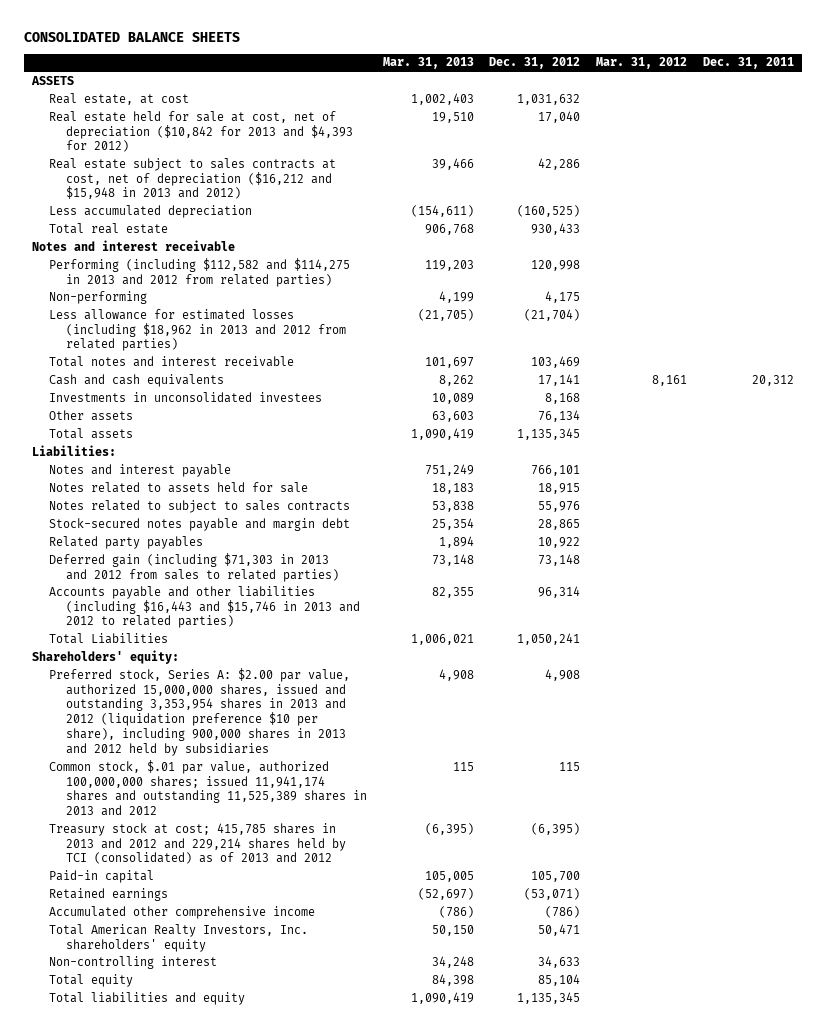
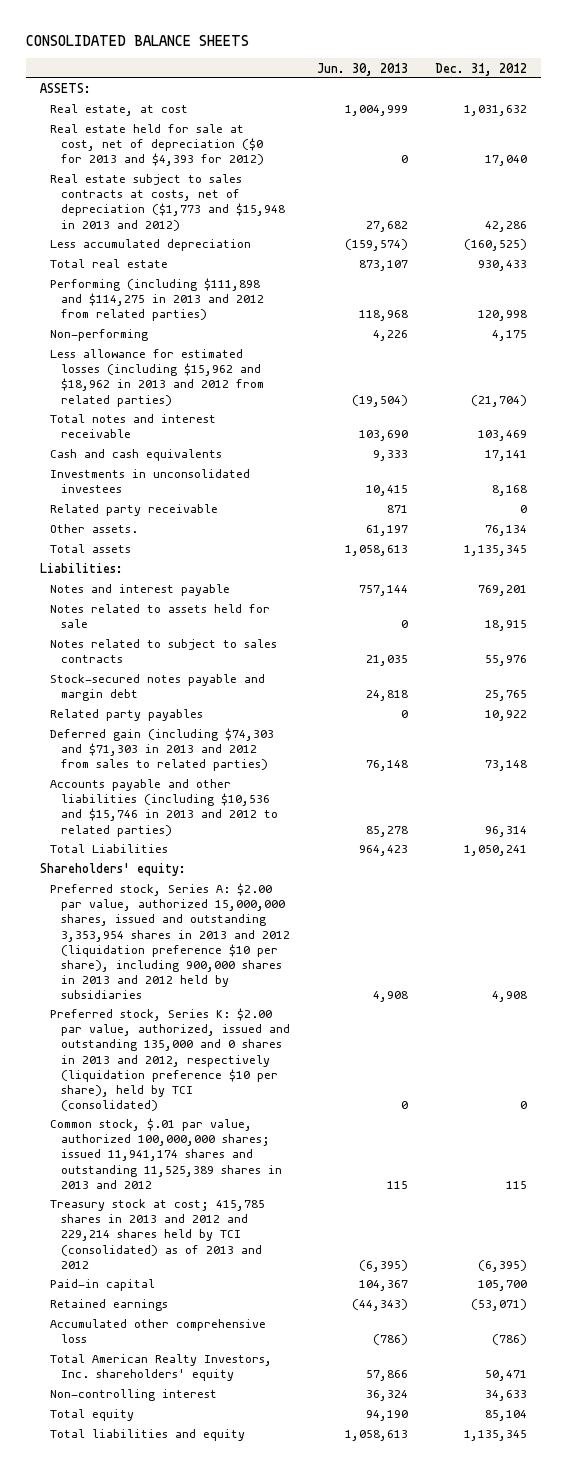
- | Mar. 31, 2013 | Dec. 31, 2012 | Mar. 31, 2012 | Dec. 31, 2011
+ | Jun. 30, 2013 | Dec. 31, 2012
- ASSETS
+ ASSETS:
- Real estate held for sale at cost, net of depreciation ($10,842 for 2013 and $4,393 for 2012) | 19,510 | 17,040 | |
- Real estate subject to sales contracts at cost, net of depreciation ($16,212 and $15,948 in 2013 and 2012) | 39,466 | 42,286 | |
+ Real estate held for sale at cost, net of depreciation ($0 for 2013 and $4,393 for 2012) | 0 | 17,040
+ Real estate subject to sales contracts at costs, net of depreciation ($1,773 and $15,948 in 2013 and 2012) | 27,682 | 42,286
- Notes and interest receivable
- Performing (including $112,582 and $114,275 in 2013 and 2012 from related parties) | 119,203 | 120,998 | |
+ Performing (including $111,898 and $114,275 in 2013 and 2012 from related parties) | 118,968 | 120,998
- Less allowance for estimated losses (including $18,962 in 2013 and 2012 from related parties) | (21,705) | (21,704) | |
+ Less allowance for estimated losses (including $15,962 and $18,962 in 2013 and 2012 from related parties) | (19,504) | (21,704)
- Other assets | 63,603 | 76,134 | |
+ Related party receivable | 871 | 0
+ Other assets. | 61,197 | 76,134
- Notes and interest payable | 751,249 | 766,101 | |
+ Notes and interest payable | 757,144 | 769,201
- Stock-secured notes payable and margin debt | 25,354 | 28,865 | |
+ Stock-secured notes payable and margin debt | 24,818 | 25,765
- Deferred gain (including $71,303 in 2013 and 2012 from sales to related parties) | 73,148 | 73,148 | |
- Accounts payable and other liabilities (including $16,443 and $15,746 in 2013 and 2012 to related parties) | 82,355 | 96,314 | |
+ Deferred gain (including $74,303 and $71,303 in 2013 and 2012 from sales to related parties) | 76,148 | 73,148
+ Accounts payable and other liabilities (including $10,536 and $15,746 in 2013 and 2012 to related parties) | 85,278 | 96,314
+ Preferred stock, Series K: $2.00 par value, authorized, issued and outstanding 135,000 and 0 shares in 2013 and 2012, respectively (liquidation preference $10 per share), held by TCI (consolidated) | 0 | 0
- Accumulated other comprehensive income | (786) | (786) | |
+ Accumulated other comprehensive loss | (786) | (786)

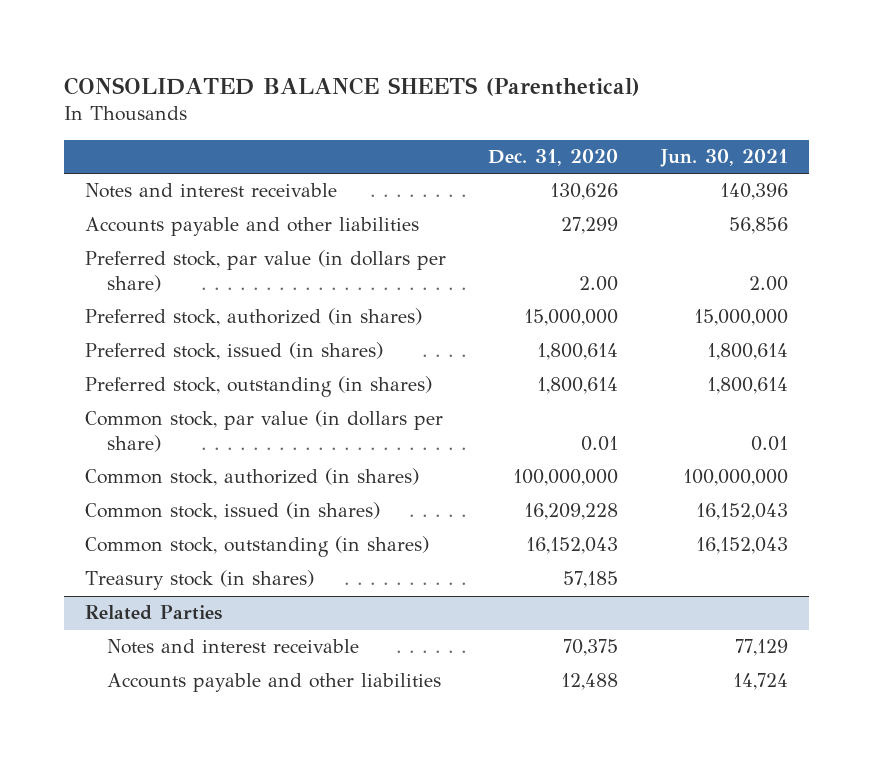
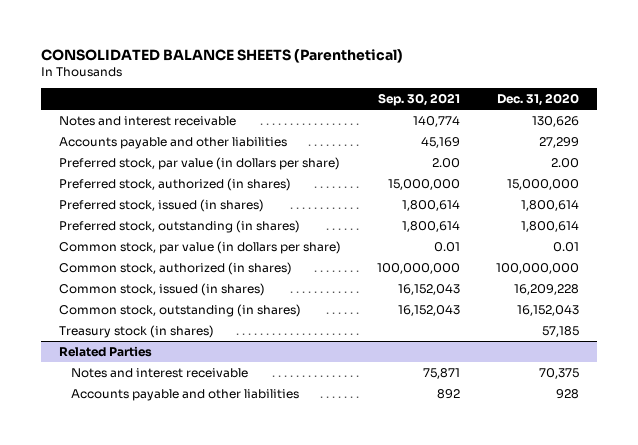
- | Dec. 31, 2020 | Jun. 30, 2021
+ | Sep. 30, 2021 | Dec. 31, 2020
@ Related Parties
- Accounts payable and other liabilities | 12,488 | 14,724
+ Accounts payable and other liabilities | 892 | 928

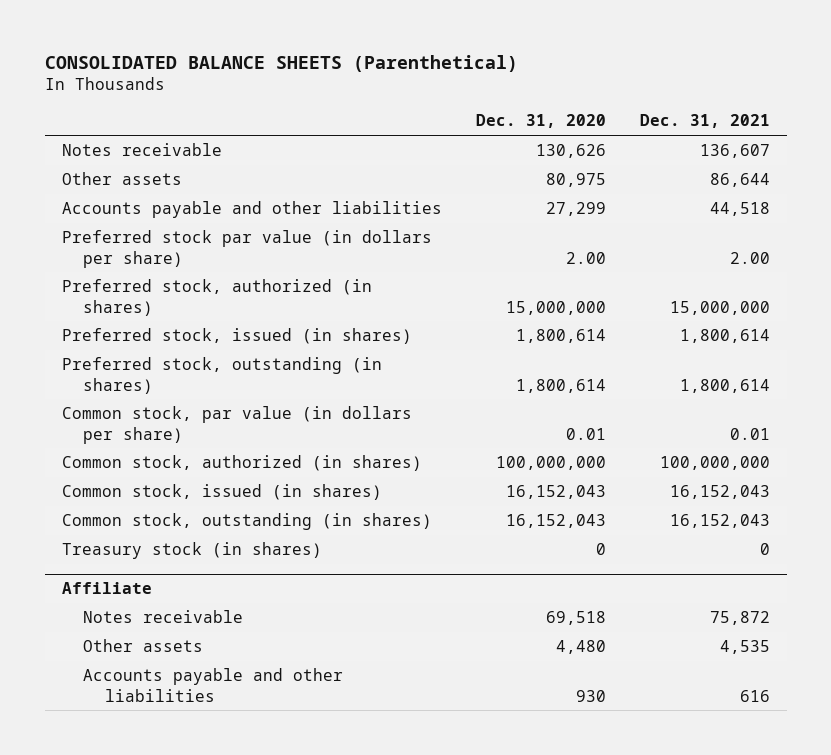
- | Sep. 30, 2021 | Dec. 31, 2020
+ | Dec. 31, 2020 | Dec. 31, 2021
- Notes and interest receivable | 140,774 | 130,626
+ Notes receivable | 130,626 | 136,607
+ Other assets | 80,975 | 86,644
- Preferred stock, par value (in dollars per share) | 2.00 | 2.00
+ Preferred stock par value (in dollars per share) | 2.00 | 2.00
- Common stock, issued (in shares) | 16,152,043 | 16,209,228
+ Common stock, issued (in shares) | 16,152,043 | 16,152,043
- Treasury stock (in shares) | | 57,185
- Related Parties
- Notes and interest receivable | 75,871 | 70,375
- Accounts payable and other liabilities | 892 | 928
+ Treasury stock (in shares) | 0 | 0
+ Affiliate
+ Notes receivable | 69,518 | 75,872
+ Other assets | 4,480 | 4,535
+ Accounts payable and other liabilities | 930 | 616

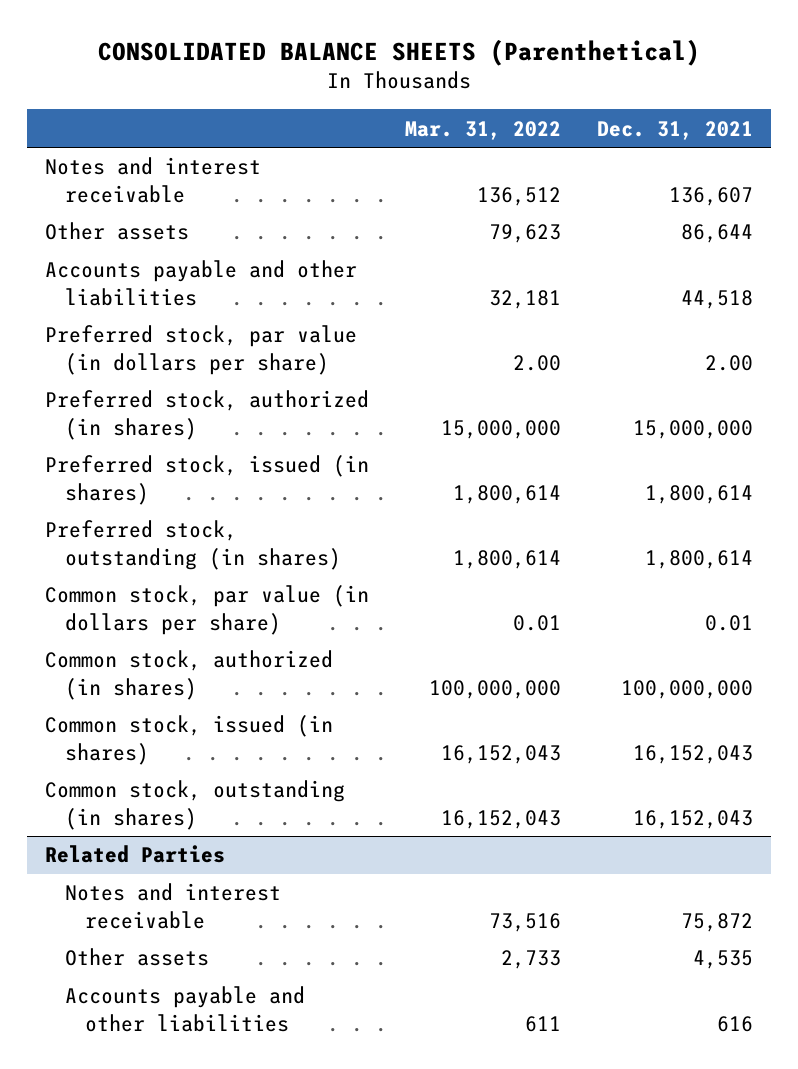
- | Dec. 31, 2020 | Dec. 31, 2021
+ | Mar. 31, 2022 | Dec. 31, 2021
- Notes receivable | 130,626 | 136,607
+ Notes and interest receivable | 136,512 | 136,607
- Preferred stock par value (in dollars per share) | 2.00 | 2.00
+ Preferred stock, par value (in dollars per share) | 2.00 | 2.00
- Treasury stock (in shares) | 0 | 0
- Affiliate
- Notes receivable | 69,518 | 75,872
+ Related Parties
+ Notes and interest receivable | 73,516 | 75,872

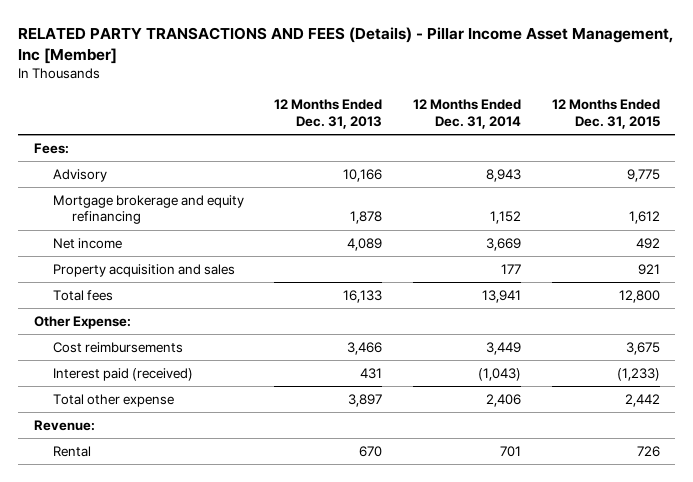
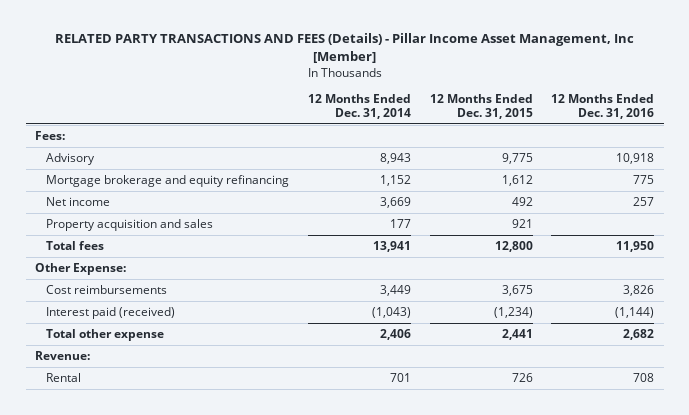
- | 12 Months Ended Dec. 31, 2013 | 12 Months Ended Dec. 31, 2014 | 12 Months Ended Dec. 31, 2015
+ | 12 Months Ended Dec. 31, 2014 | 12 Months Ended Dec. 31, 2015 | 12 Months Ended Dec. 31, 2016
- Interest paid (received) | 431 | (1,043) | (1,233)
- Total other expense | 3,897 | 2,406 | 2,442
+ Interest paid (received) | (1,043) | (1,234) | (1,144)
+ Total other expense | 2,406 | 2,441 | 2,682

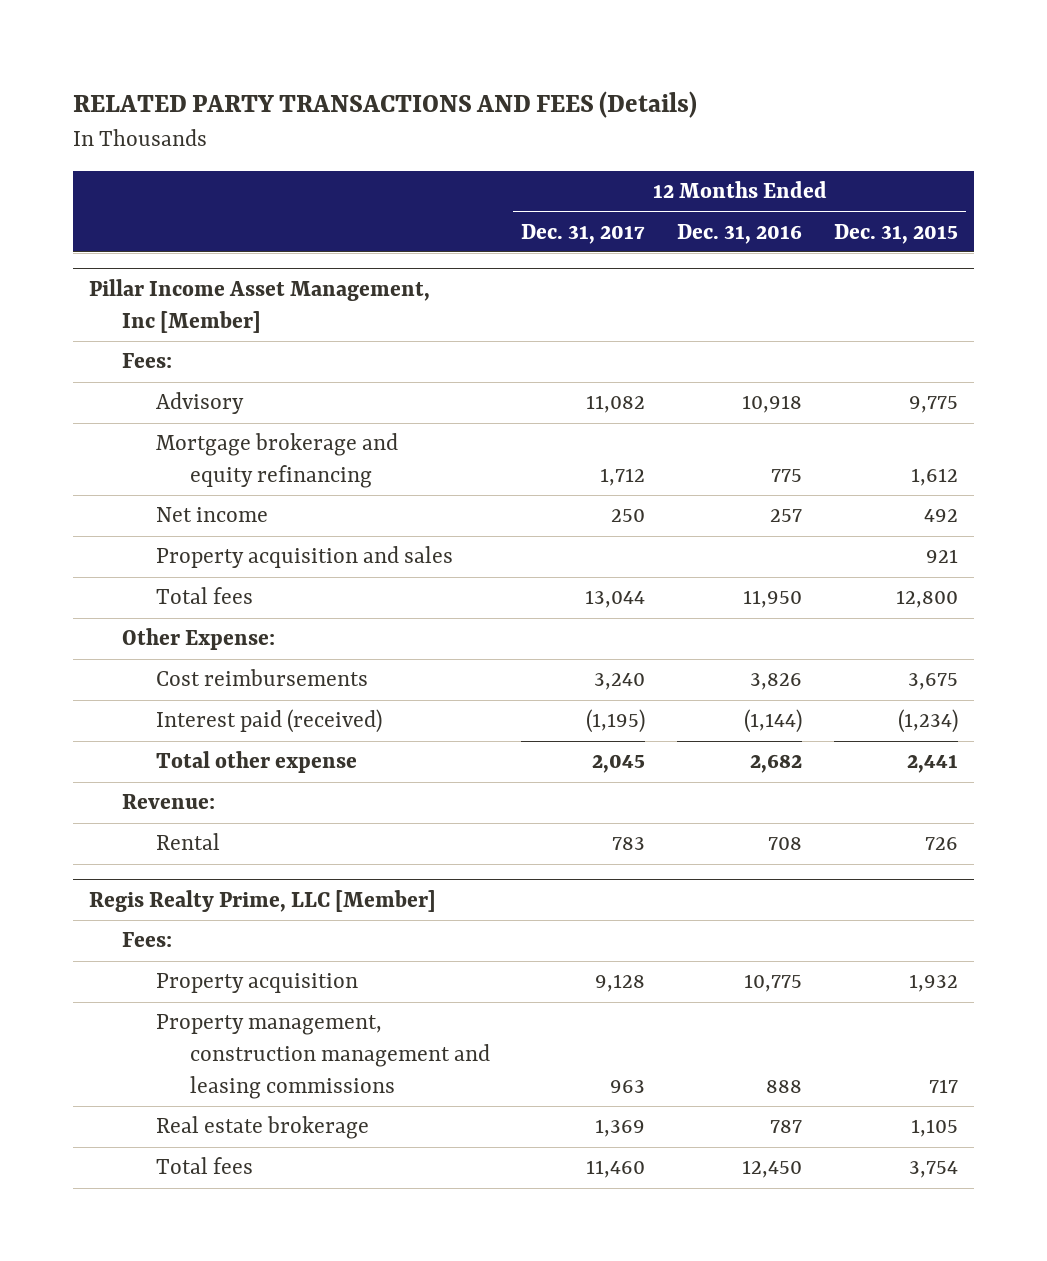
- RELATED PARTY TRANSACTIONS AND FEES (Details) - Pillar Income Asset Management, Inc [Member]
+ RELATED PARTY TRANSACTIONS AND FEES (Details)
- | 12 Months Ended Dec. 31, 2014 | 12 Months Ended Dec. 31, 2015 | 12 Months Ended Dec. 31, 2016
+ | 12 Months Ended Dec. 31, 2017 | 12 Months Ended Dec. 31, 2016 | 12 Months Ended Dec. 31, 2015
+ Pillar Income Asset Management, Inc [Member]
+ Regis Realty Prime, LLC [Member]
+ Fees:
+ Property acquisition | 9,128 | 10,775 | 1,932
+ Property management, construction management and leasing commissions | 963 | 888 | 717
+ Real estate brokerage | 1,369 | 787 | 1,105
+ Total fees | 11,460 | 12,450 | 3,754

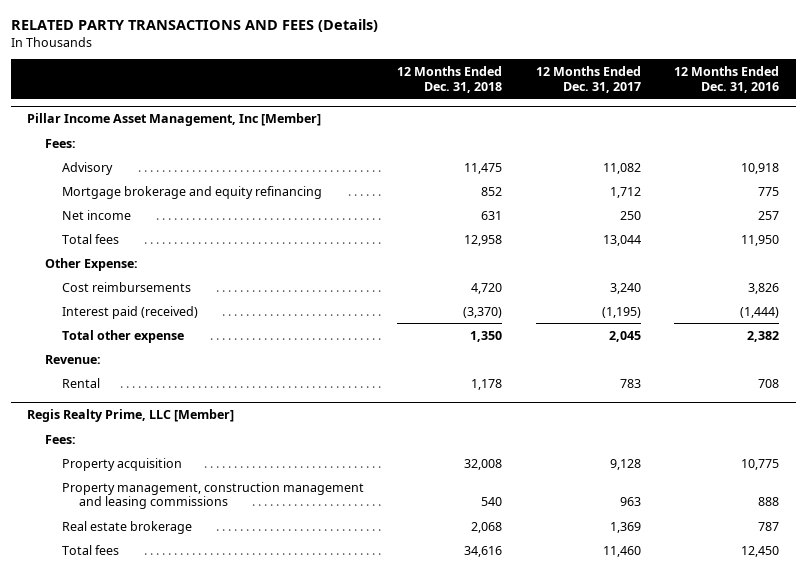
- | 12 Months Ended Dec. 31, 2017 | 12 Months Ended Dec. 31, 2016 | 12 Months Ended Dec. 31, 2015
+ | 12 Months Ended Dec. 31, 2018 | 12 Months Ended Dec. 31, 2017 | 12 Months Ended Dec. 31, 2016
@ Pillar Income Asset Management, Inc [Member]
- Property acquisition and sales | | | 921
- Interest paid (received) | (1,195) | (1,144) | (1,234)
- Total other expense | 2,045 | 2,682 | 2,441
+ Interest paid (received) | (3,370) | (1,195) | (1,444)
+ Total other expense | 1,350 | 2,045 | 2,382

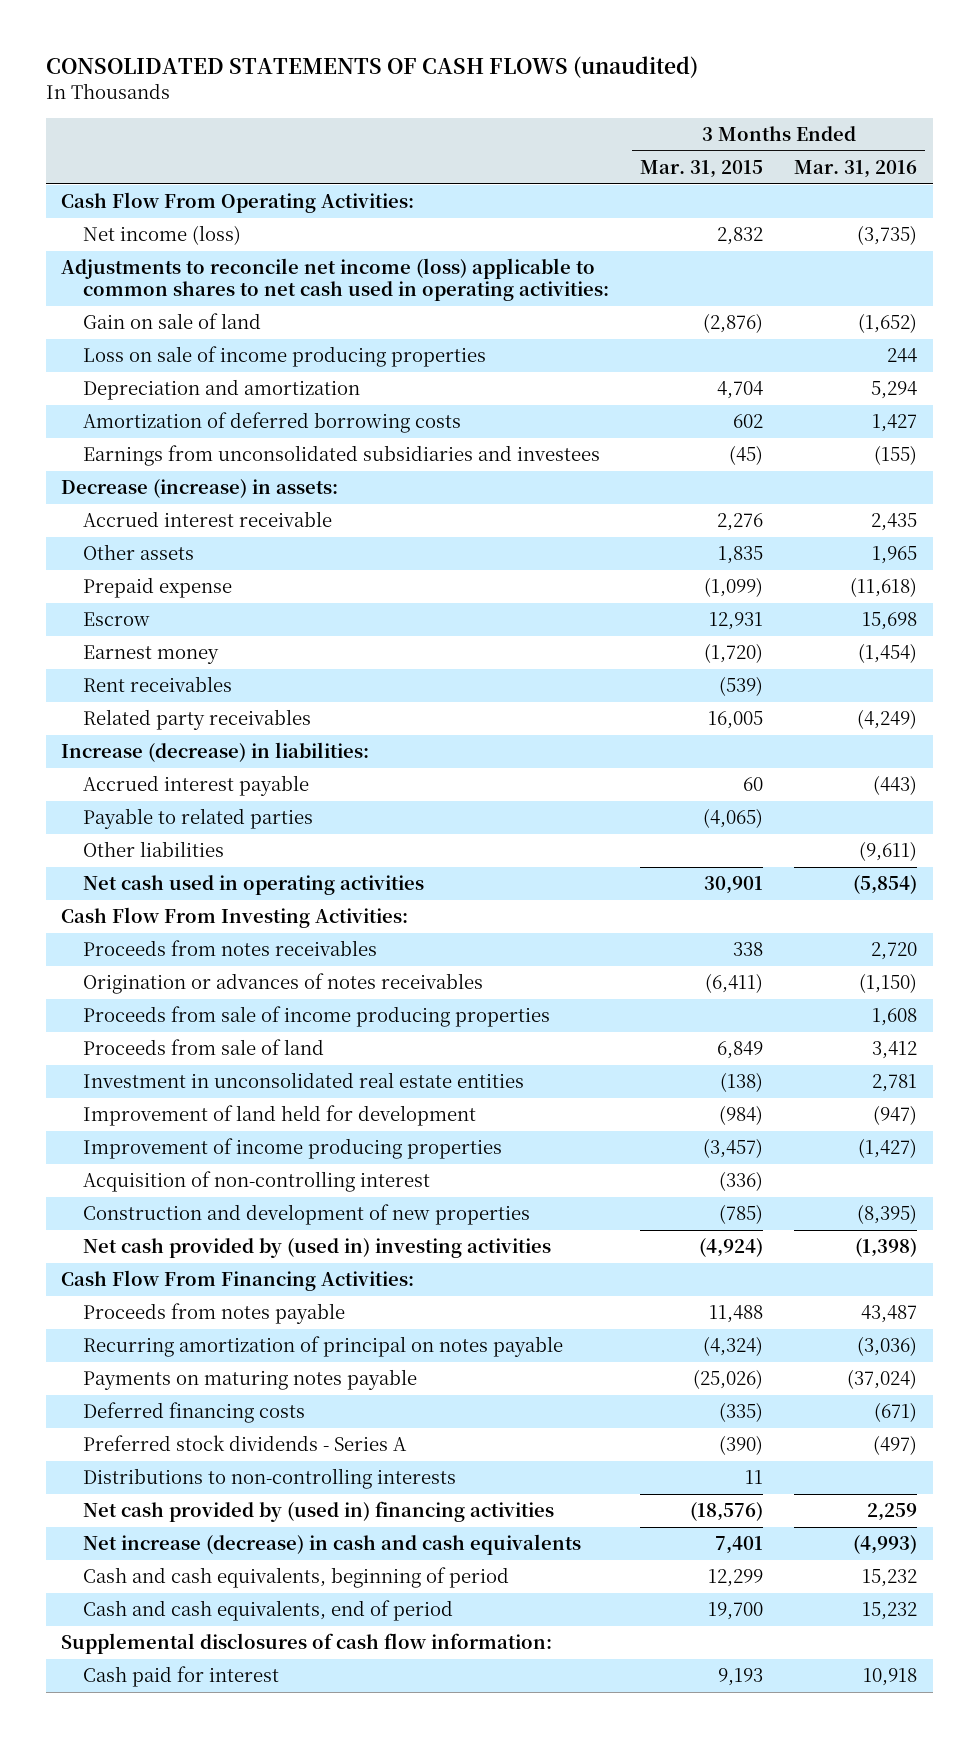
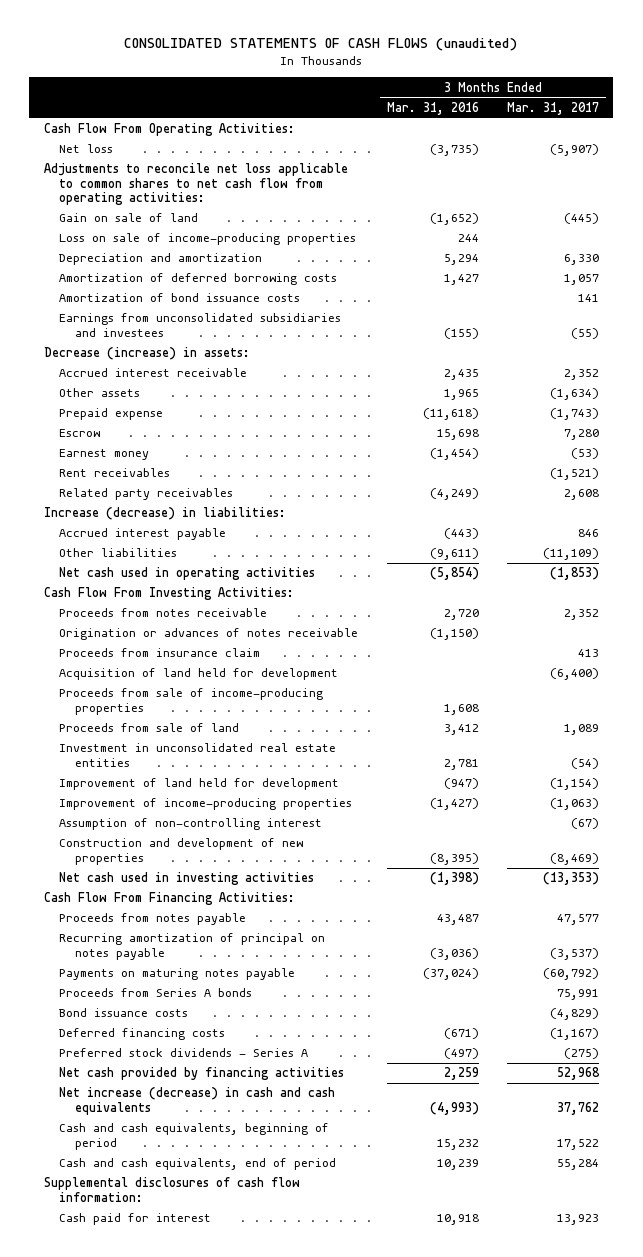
- | 3 Months Ended Mar. 31, 2015 | 3 Months Ended Mar. 31, 2016
+ | 3 Months Ended Mar. 31, 2016 | 3 Months Ended Mar. 31, 2017
- Net income (loss) | 2,832 | (3,735)
- Adjustments to reconcile net income (loss) applicable to common shares to net cash used in operating activities:
+ Net loss | (3,735) | (5,907)
+ Adjustments to reconcile net loss applicable to common shares to net cash flow from operating activities:
- Loss on sale of income producing properties | | 244
+ Loss on sale of income-producing properties | 244 |
+ Amortization of bond issuance costs | | 141
- Payable to related parties | (4,065) |
- Proceeds from notes receivables | 338 | 2,720
- Origination or advances of notes receivables | (6,411) | (1,150)
- Proceeds from sale of income producing properties | | 1,608
+ Proceeds from notes receivable | 2,720 | 2,352
+ Origination or advances of notes receivable | (1,150) |
+ Proceeds from insurance claim | | 413
+ Acquisition of land held for development | | (6,400)
+ Proceeds from sale of income-producing properties | 1,608 |
- Improvement of income producing properties | (3,457) | (1,427)
- Acquisition of non-controlling interest | (336) |
+ Improvement of income-producing properties | (1,427) | (1,063)
+ Assumption of non-controlling interest | | (67)
- Net cash provided by (used in) investing activities | (4,924) | (1,398)
+ Net cash used in investing activities | (1,398) | (13,353)
+ Proceeds from Series A bonds | | 75,991
+ Bond issuance costs | | (4,829)
- Distributions to non-controlling interests | 11 |
- Net cash provided by (used in) financing activities | (18,576) | 2,259
+ Net cash provided by financing activities | 2,259 | 52,968
- Cash and cash equivalents, end of period | 19,700 | 15,232
+ Cash and cash equivalents, end of period | 10,239 | 55,284

